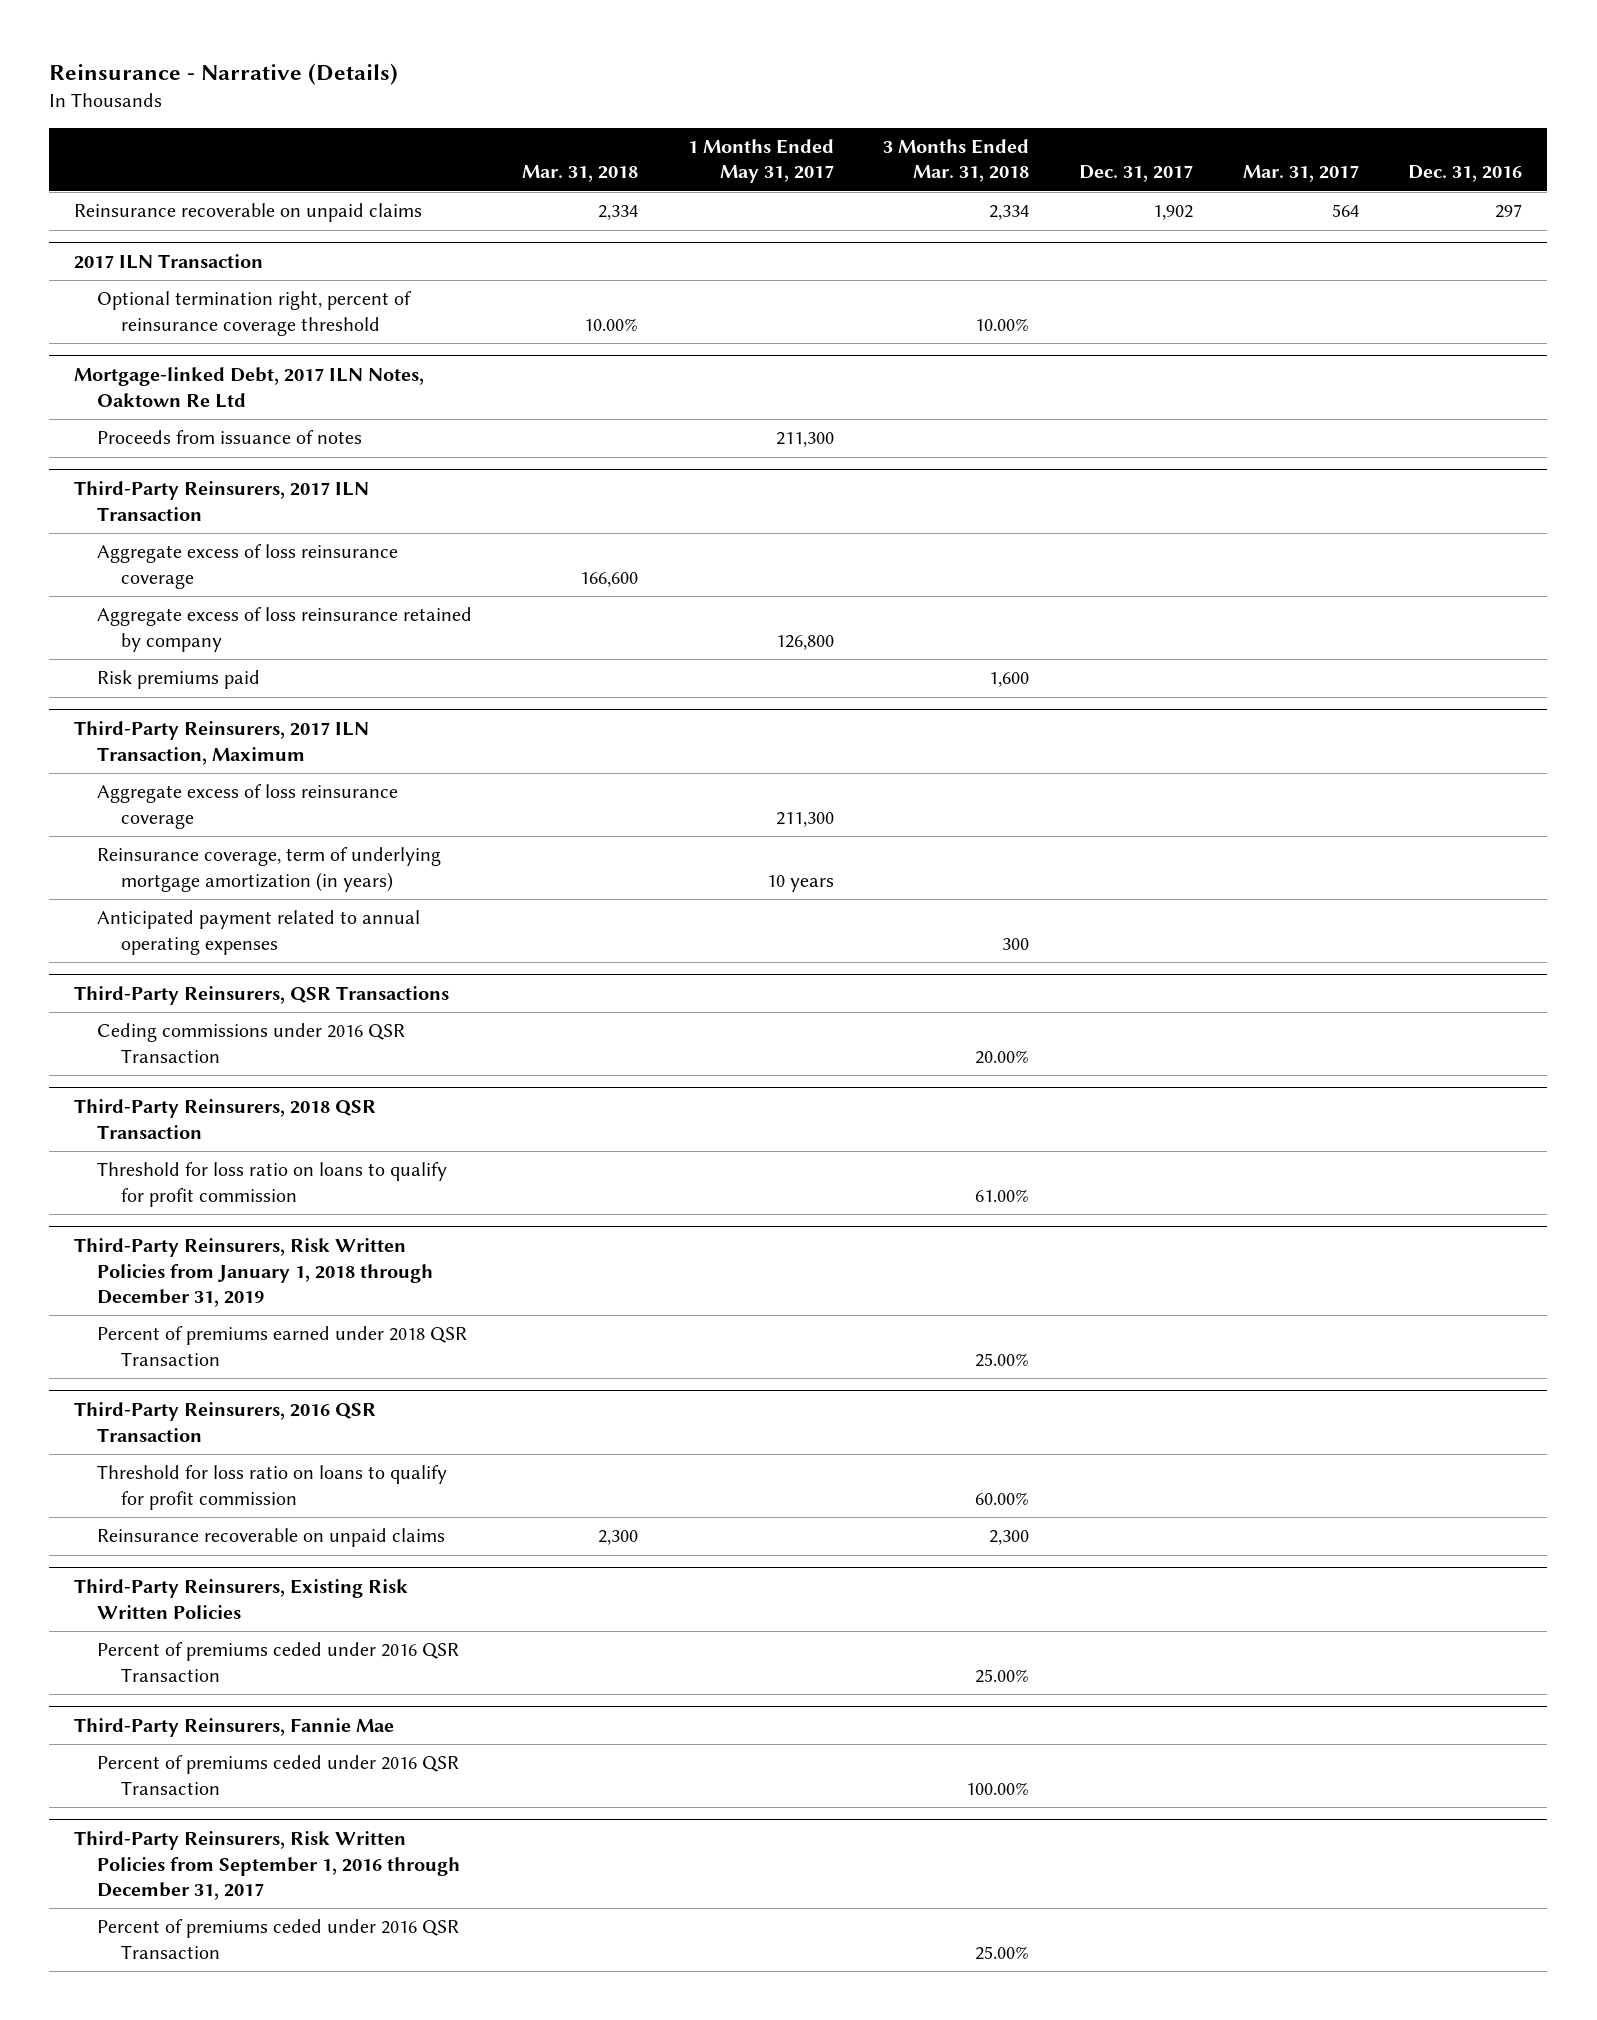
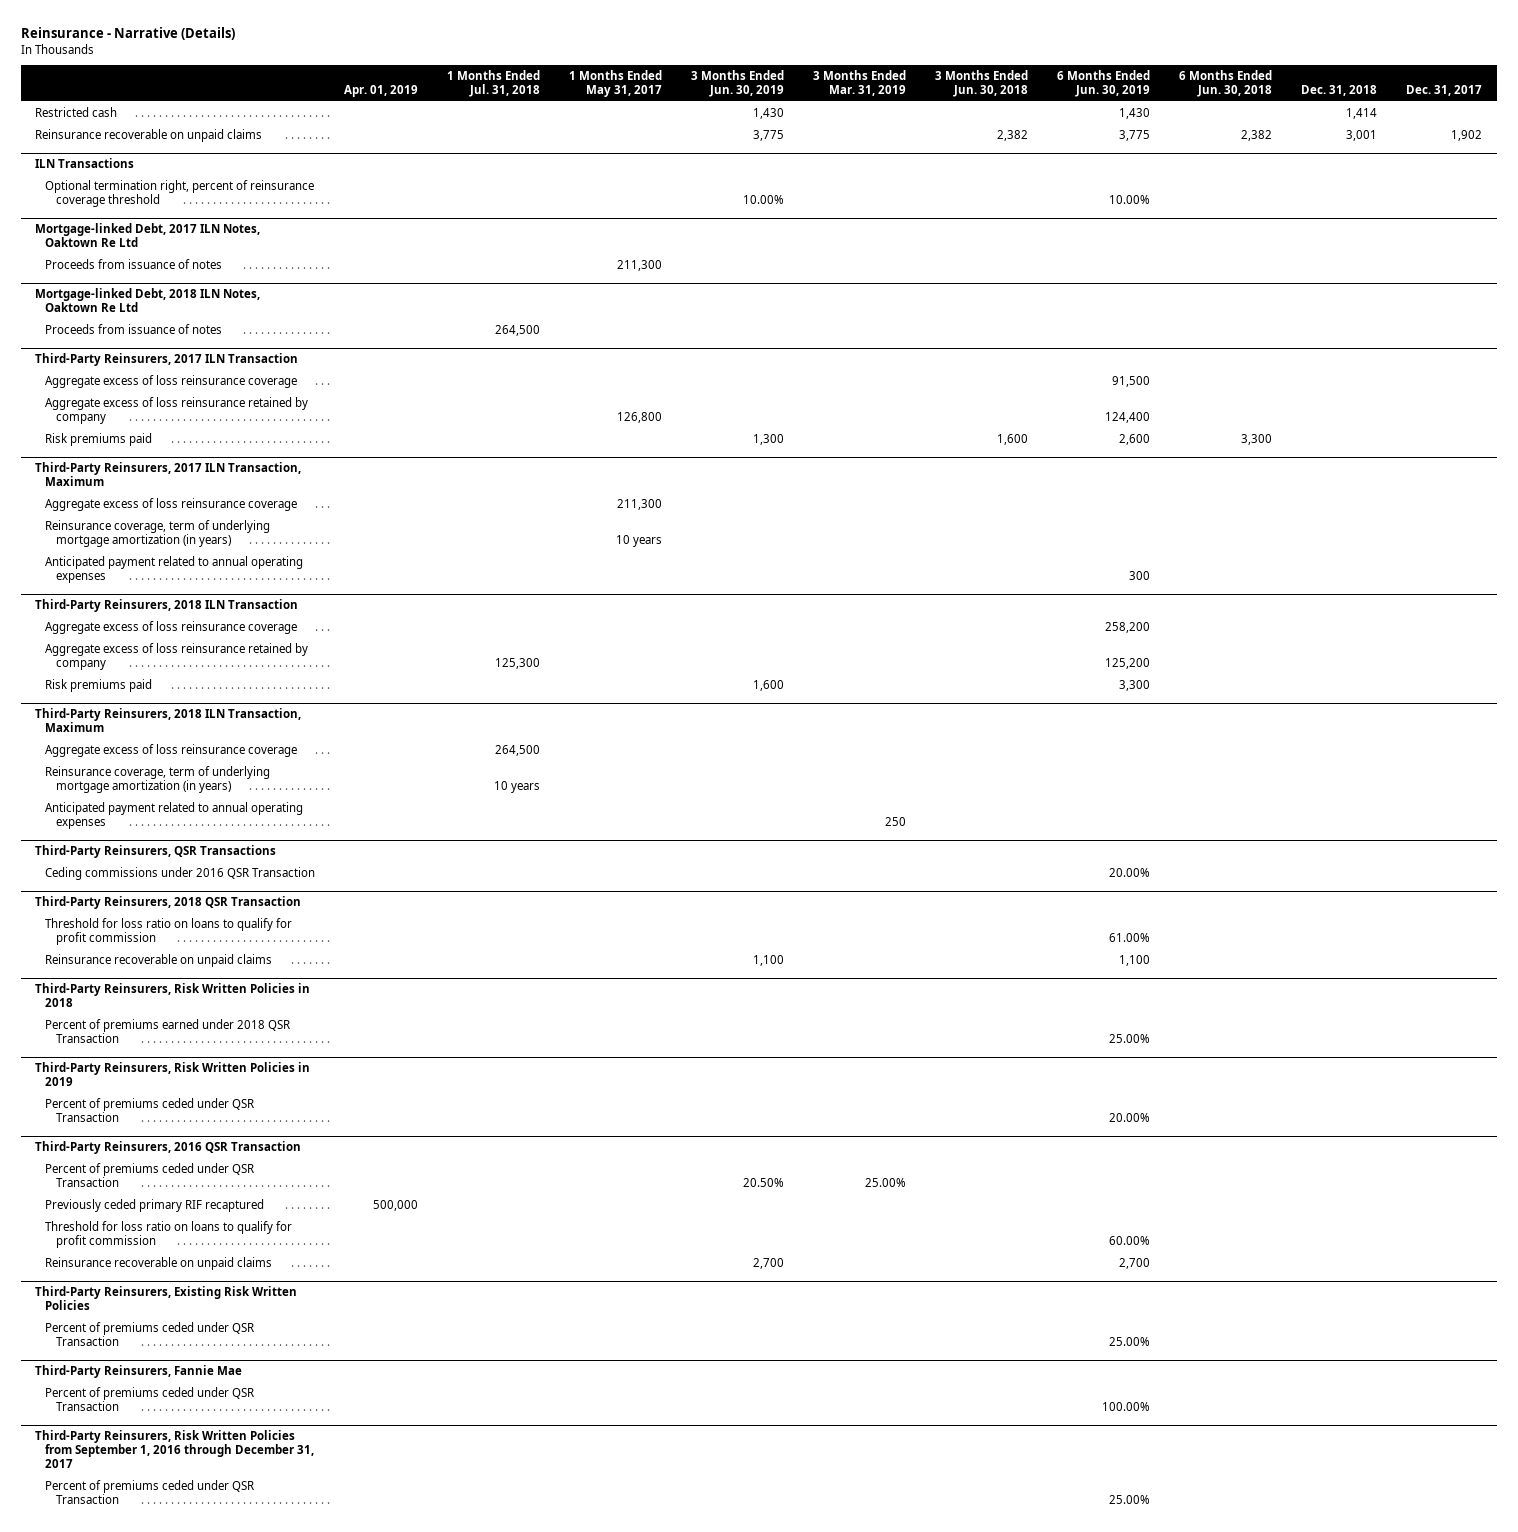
- | Mar. 31, 2018 | 1 Months Ended May 31, 2017 | 3 Months Ended Mar. 31, 2018 | Dec. 31, 2017 | Mar. 31, 2017 | Dec. 31, 2016
+ | Apr. 01, 2019 | 1 Months Ended Jul. 31, 2018 | 1 Months Ended May 31, 2017 | 3 Months Ended Jun. 30, 2019 | 3 Months Ended Mar. 31, 2019 | 3 Months Ended Jun. 30, 2018 | 6 Months Ended Jun. 30, 2019 | 6 Months Ended Jun. 30, 2018 | Dec. 31, 2018 | Dec. 31, 2017
+ Restricted cash | | | | 1,430 | | | 1,430 | | 1,414 |
- 2017 ILN Transaction
- Optional termination right, percent of reinsurance coverage threshold | 10.00% | | 10.00% | | |
+ ILN Transactions
+ Optional termination right, percent of reinsurance coverage threshold | | | | 10.00% | | | 10.00% | | |
+ Mortgage-linked Debt, 2018 ILN Notes, Oaktown Re Ltd
+ Proceeds from issuance of notes | | 264,500 | | | | | | | |
+ Third-Party Reinsurers, 2018 ILN Transaction
+ Aggregate excess of loss reinsurance coverage | | | | | | | 258,200 | | |
+ Aggregate excess of loss reinsurance retained by company | | 125,300 | | | | | 125,200 | | |
+ Risk premiums paid | | | | 1,600 | | | 3,300 | | |
+ Third-Party Reinsurers, 2018 ILN Transaction, Maximum
+ Aggregate excess of loss reinsurance coverage | | 264,500 | | | | | | | |
+ Reinsurance coverage, term of underlying mortgage amortization (in years) | | 10 years | | | | | | | |
+ Anticipated payment related to annual operating expenses | | | | | 250 | | | | |
- Third-Party Reinsurers, Risk Written Policies from January 1, 2018 through December 31, 2019
- Percent of premiums earned under 2018 QSR Transaction | | | 25.00% | | |
@ Third-Party Reinsurers, 2018 QSR Transaction
+ Reinsurance recoverable on unpaid claims | | | | 1,100 | | | 1,100 | | |
+ Third-Party Reinsurers, Risk Written Policies in 2018
+ Percent of premiums earned under 2018 QSR Transaction | | | | | | | 25.00% | | |
+ Third-Party Reinsurers, Risk Written Policies in 2019
+ Percent of premiums ceded under QSR Transaction | | | | | | | 20.00% | | |
@ Third-Party Reinsurers, 2016 QSR Transaction
+ Percent of premiums ceded under QSR Transaction | | | | 20.50% | 25.00% | | | | |
+ Previously ceded primary RIF recaptured | 500,000 | | | | | | | | |
@ Third-Party Reinsurers, Existing Risk Written Policies
- Percent of premiums ceded under 2016 QSR Transaction | | | 25.00% | | |
+ Percent of premiums ceded under QSR Transaction | | | | | | | 25.00% | | |
@ Third-Party Reinsurers, Fannie Mae
- Percent of premiums ceded under 2016 QSR Transaction | | | 100.00% | | |
+ Percent of premiums ceded under QSR Transaction | | | | | | | 100.00% | | |
@ Third-Party Reinsurers, Risk Written Policies from September 1, 2016 through December 31, 2017
- Percent of premiums ceded under 2016 QSR Transaction | | | 25.00% | | |
+ Percent of premiums ceded under QSR Transaction | | | | | | | 25.00% | | |

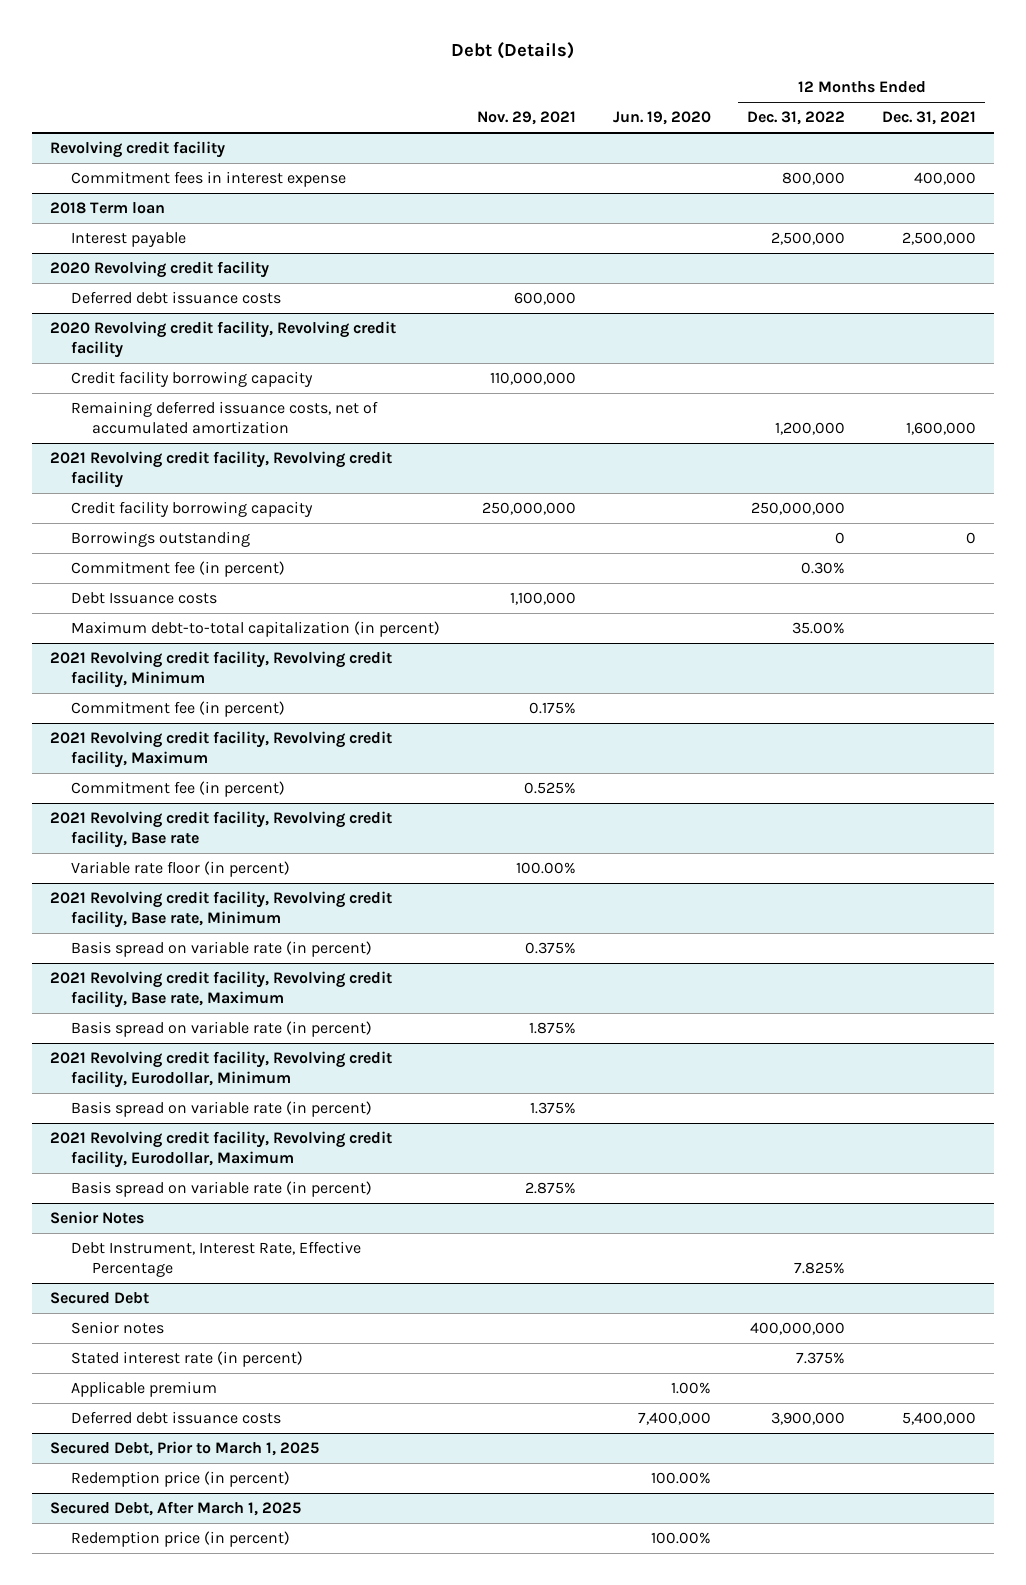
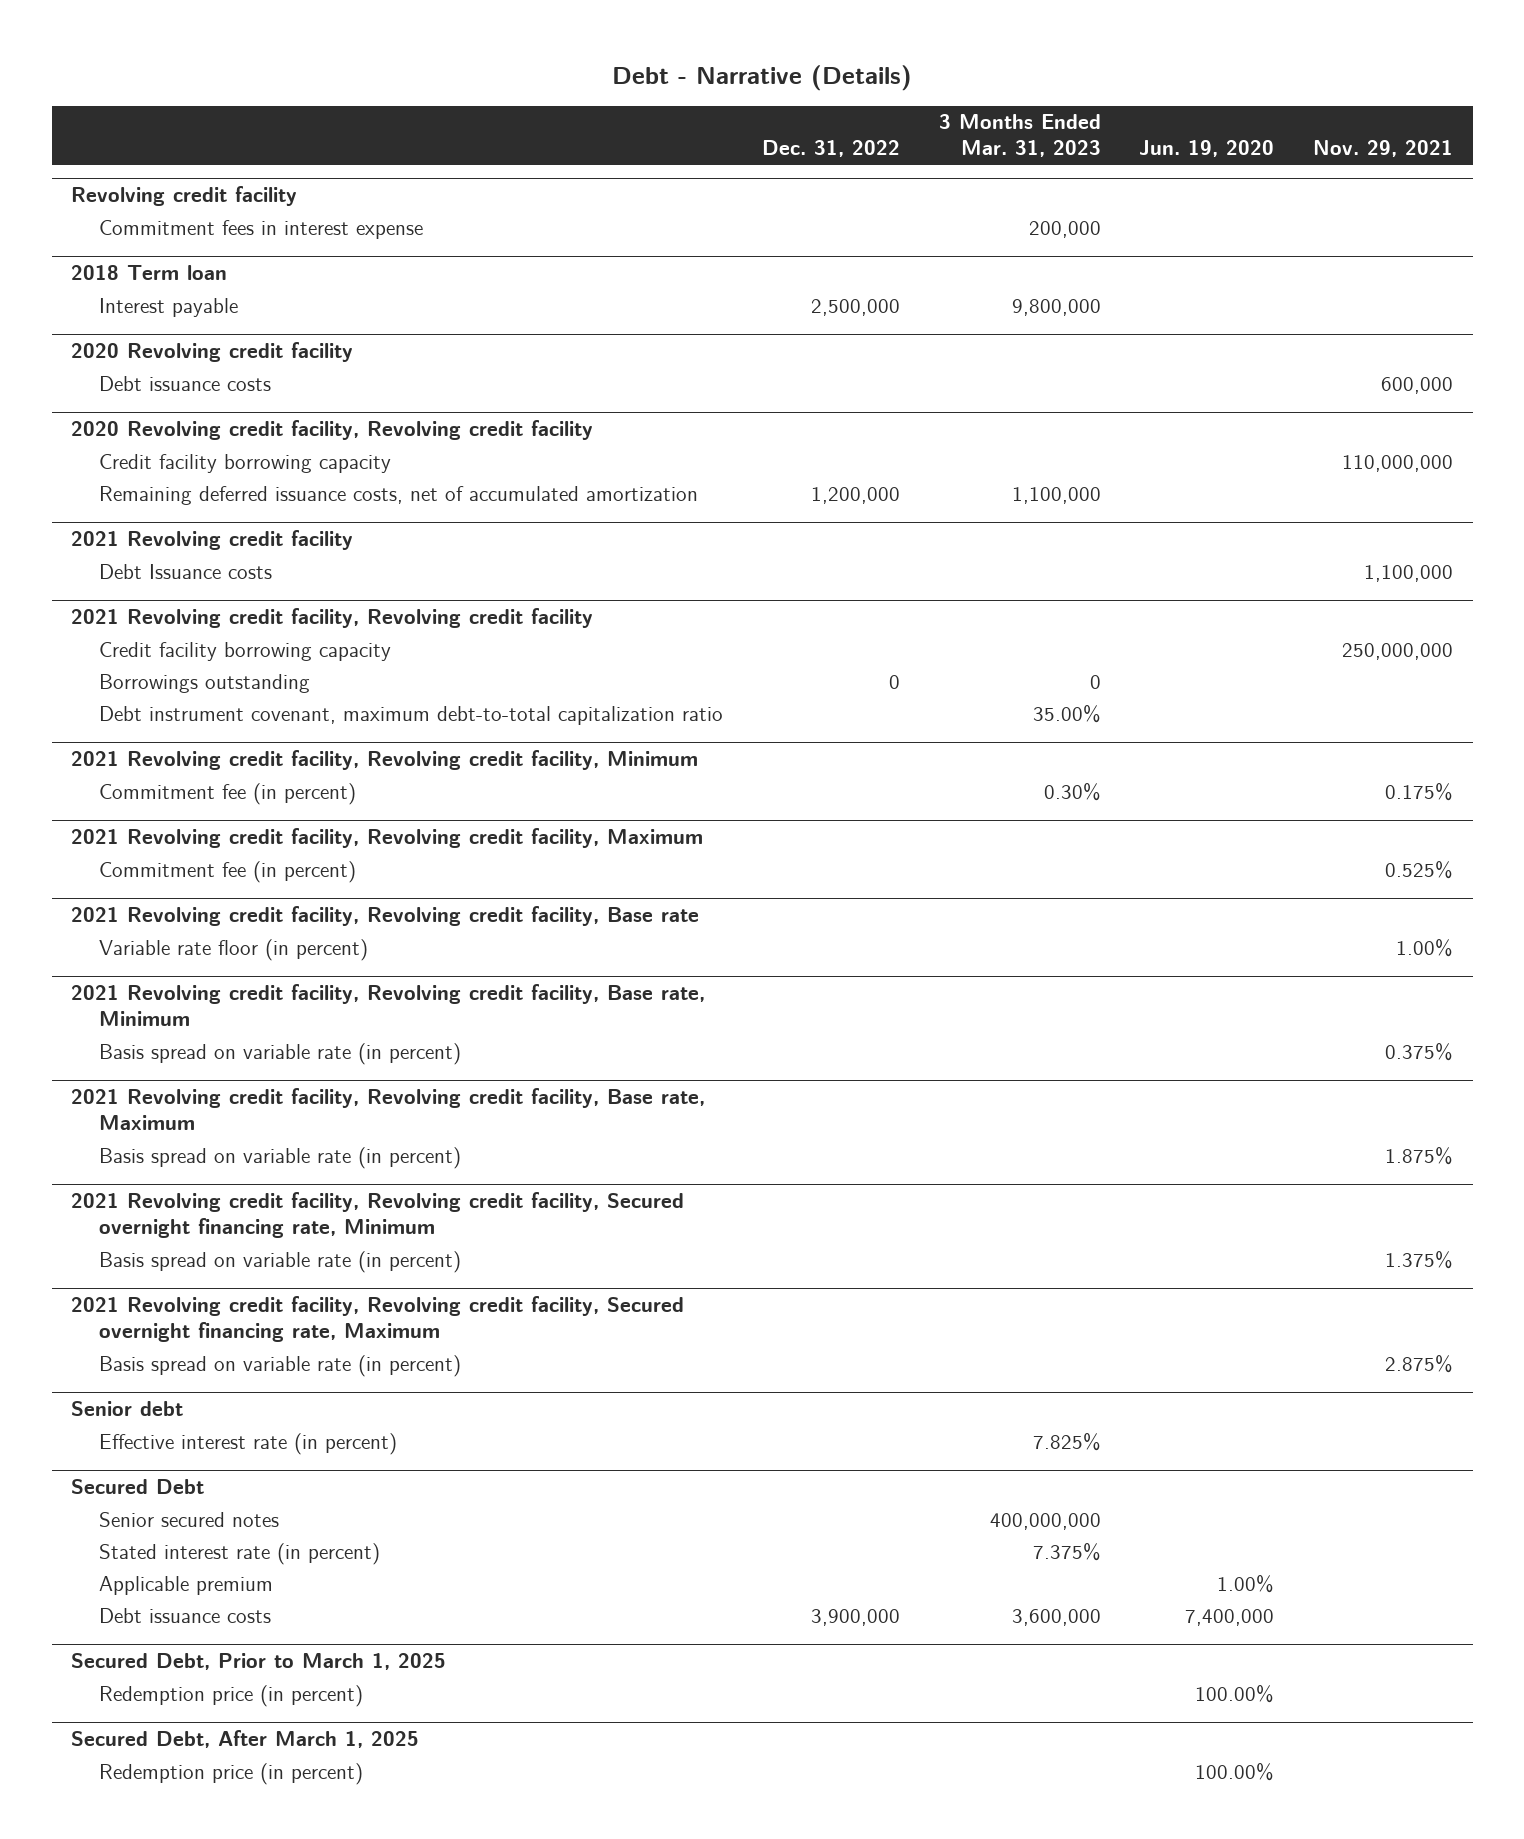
- Debt (Details)
+ Debt - Narrative (Details)
- | Nov. 29, 2021 | Jun. 19, 2020 | 12 Months Ended Dec. 31, 2022 | 12 Months Ended Dec. 31, 2021
+ | Dec. 31, 2022 | 3 Months Ended Mar. 31, 2023 | Jun. 19, 2020 | Nov. 29, 2021
@ 2020 Revolving credit facility
- Deferred debt issuance costs | 600,000 | | |
+ Debt issuance costs | | | | 600,000
+ 2021 Revolving credit facility
+ Debt Issuance costs | | | | 1,100,000
@ 2021 Revolving credit facility, Revolving credit facility
- Commitment fee (in percent) | | | 0.30% |
- Debt Issuance costs | 1,100,000 | | |
- Maximum debt-to-total capitalization (in percent) | | | 35.00% |
+ Debt instrument covenant, maximum debt-to-total capitalization ratio | | 35.00% | |
@ 2021 Revolving credit facility, Revolving credit facility, Base rate
- Variable rate floor (in percent) | 100.00% | | |
+ Variable rate floor (in percent) | | | | 1.00%
- 2021 Revolving credit facility, Revolving credit facility, Eurodollar, Minimum
+ 2021 Revolving credit facility, Revolving credit facility, Secured overnight financing rate, Minimum
- 2021 Revolving credit facility, Revolving credit facility, Eurodollar, Maximum
+ 2021 Revolving credit facility, Revolving credit facility, Secured overnight financing rate, Maximum
- Senior Notes
- Debt Instrument, Interest Rate, Effective Percentage | | | 7.825% |
+ Senior debt
+ Effective interest rate (in percent) | | 7.825% | |
@ Secured Debt
- Senior notes | | | 400,000,000 |
+ Senior secured notes | | 400,000,000 | |
- Deferred debt issuance costs | | 7,400,000 | 3,900,000 | 5,400,000
+ Debt issuance costs | 3,900,000 | 3,600,000 | 7,400,000 |

